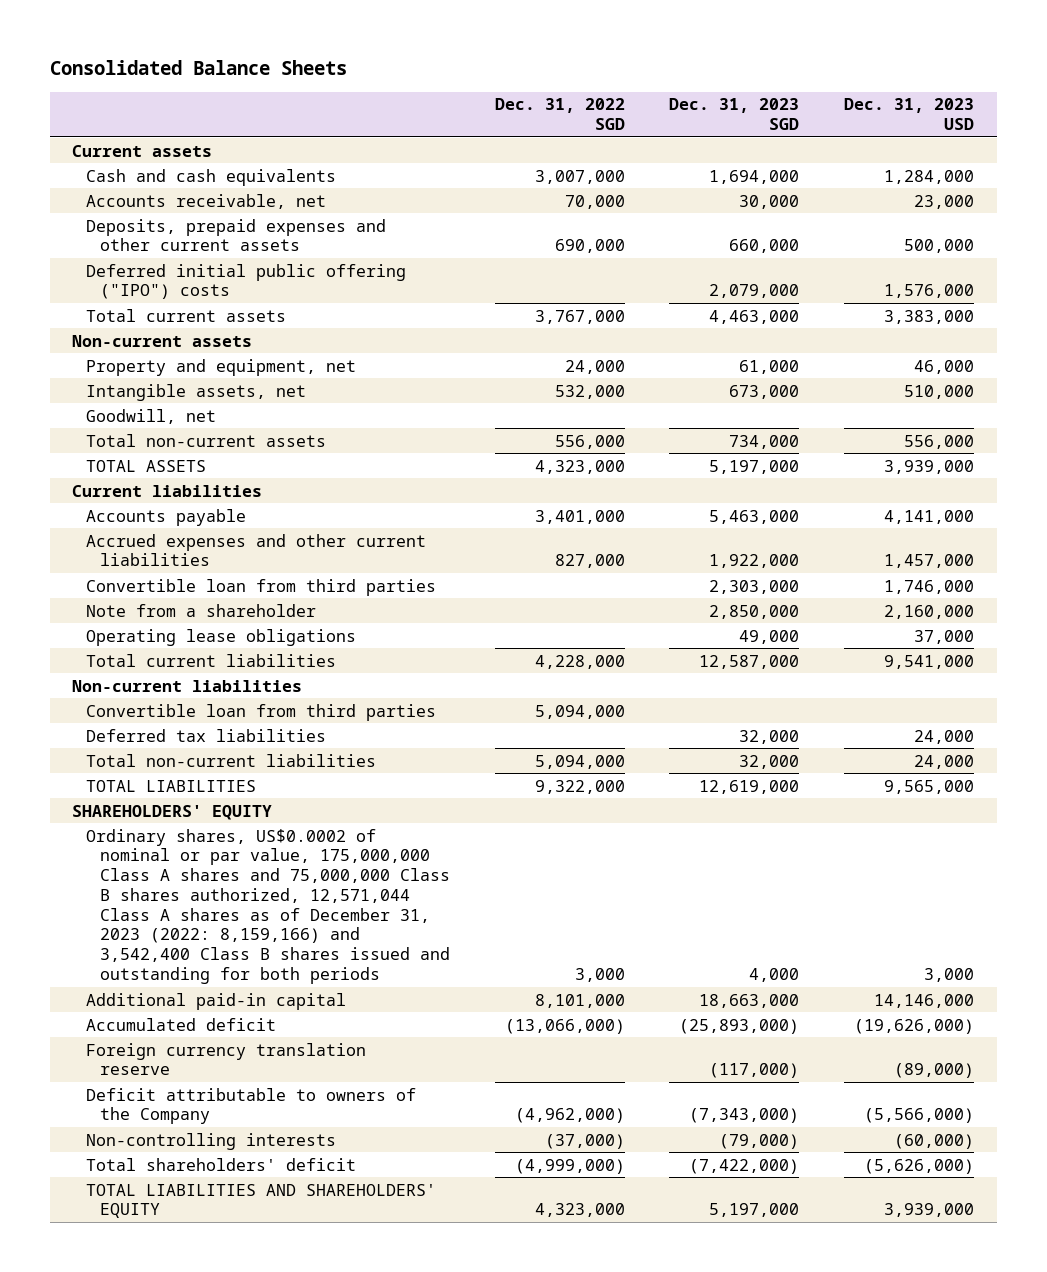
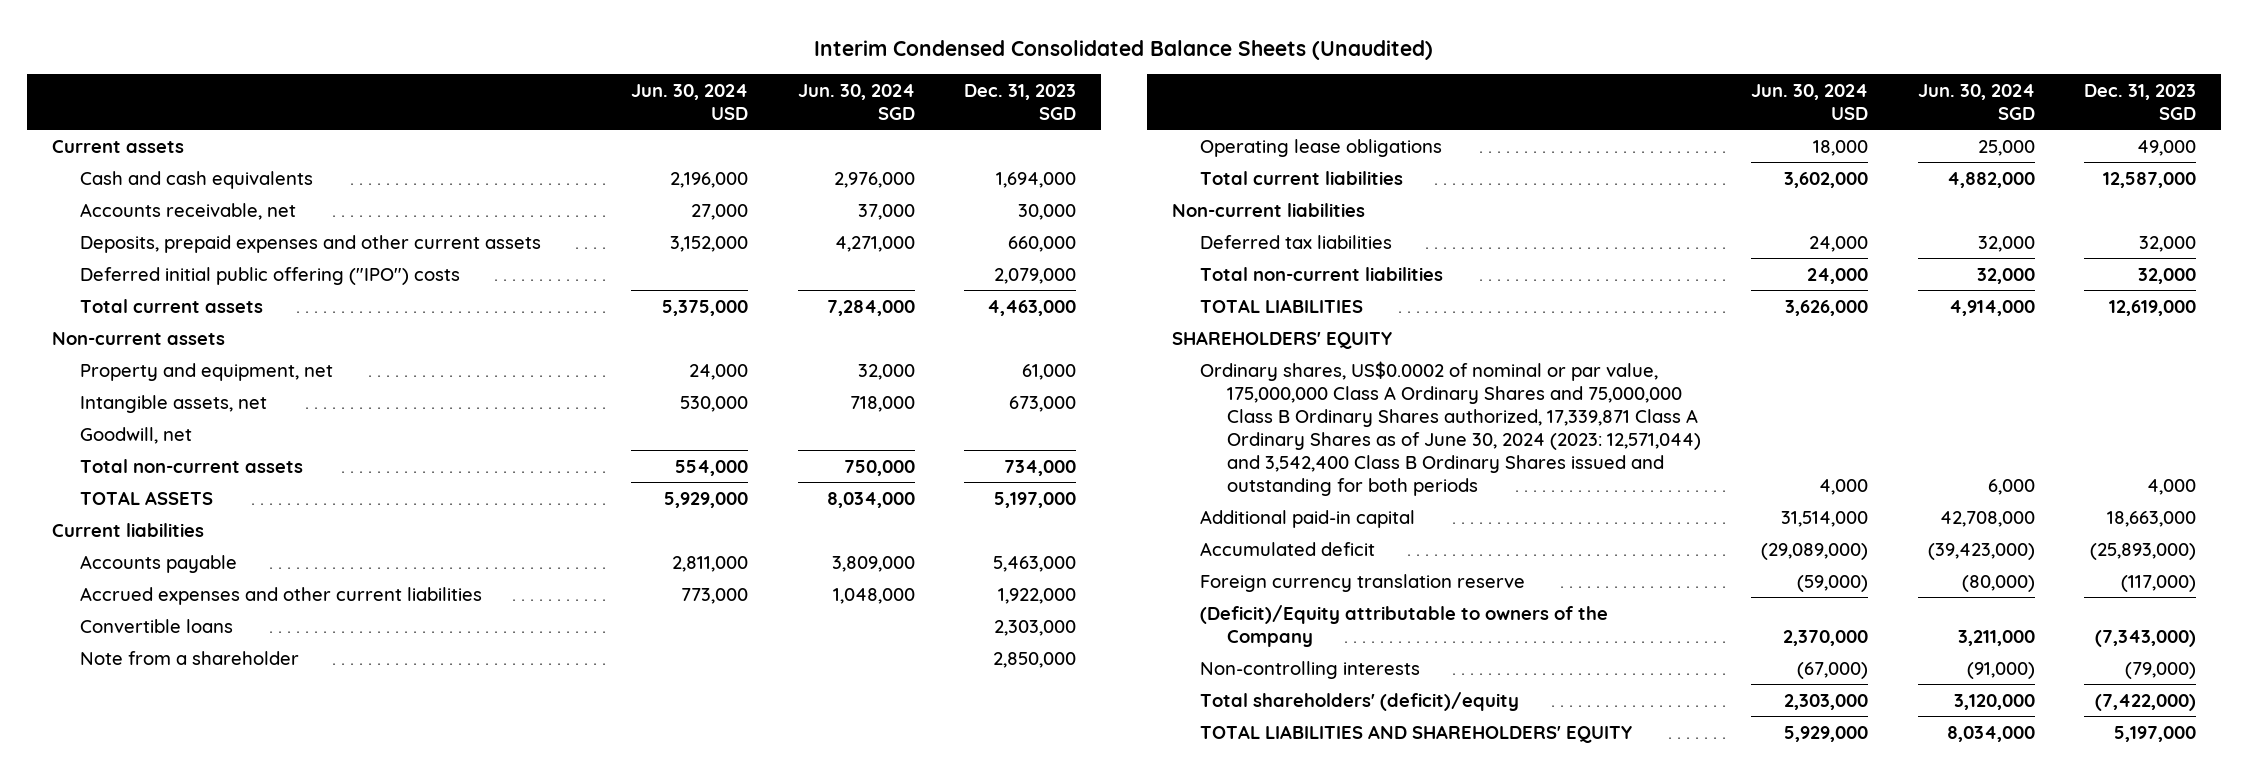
- Consolidated Balance Sheets
+ Interim Condensed Consolidated Balance Sheets (Unaudited)
- | Dec. 31, 2022 SGD | Dec. 31, 2023 SGD | Dec. 31, 2023 USD
+ | Jun. 30, 2024 USD | Jun. 30, 2024 SGD | Dec. 31, 2023 SGD
- Convertible loan from third parties | | 2,303,000 | 1,746,000
+ Convertible loans | | | 2,303,000
- Convertible loan from third parties | 5,094,000 | |
- Ordinary shares, US$0.0002 of nominal or par value, 175,000,000 Class A shares and 75,000,000 Class B shares authorized, 12,571,044 Class A shares as of December 31, 2023 (2022: 8,159,166) and 3,542,400 Class B shares issued and outstanding for both periods | 3,000 | 4,000 | 3,000
+ Ordinary shares, US$0.0002 of nominal or par value, 175,000,000 Class A Ordinary Shares and 75,000,000 Class B Ordinary Shares authorized, 17,339,871 Class A Ordinary Shares as of June 30, 2024 (2023: 12,571,044) and 3,542,400 Class B Ordinary Shares issued and outstanding for both periods | 4,000 | 6,000 | 4,000
- Deficit attributable to owners of the Company | (4,962,000) | (7,343,000) | (5,566,000)
+ (Deficit)/Equity attributable to owners of the Company | 2,370,000 | 3,211,000 | (7,343,000)
- Total shareholders' deficit | (4,999,000) | (7,422,000) | (5,626,000)
+ Total shareholders' (deficit)/equity | 2,303,000 | 3,120,000 | (7,422,000)

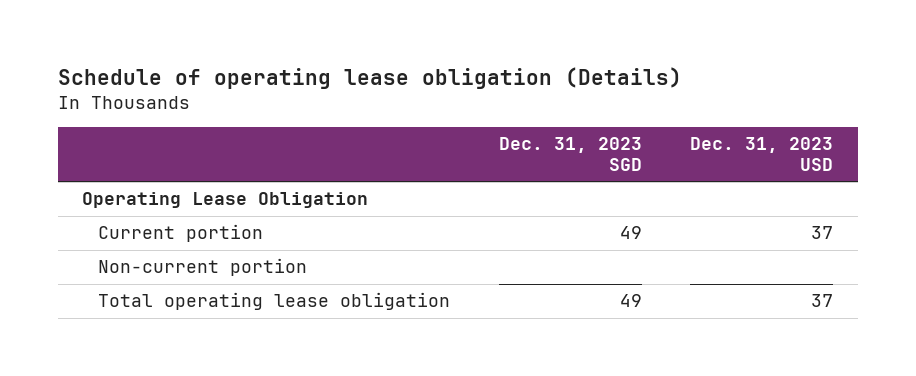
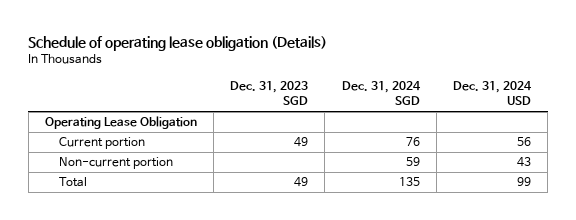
- | Dec. 31, 2023 SGD | Dec. 31, 2023 USD
+ | Dec. 31, 2023 SGD | Dec. 31, 2024 SGD | Dec. 31, 2024 USD
- Total operating lease obligation | 49 | 37
+ Total | 49 | 135 | 99

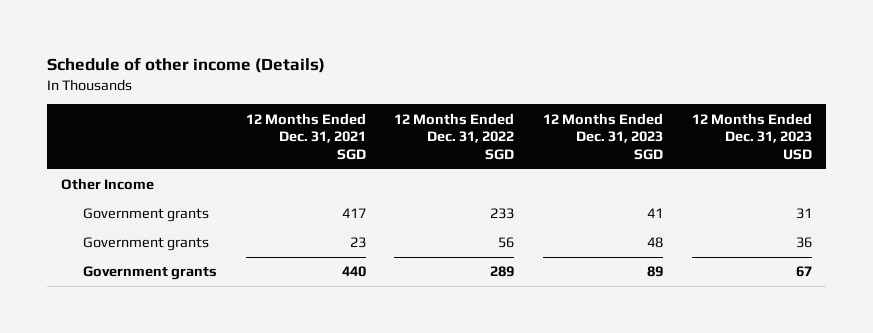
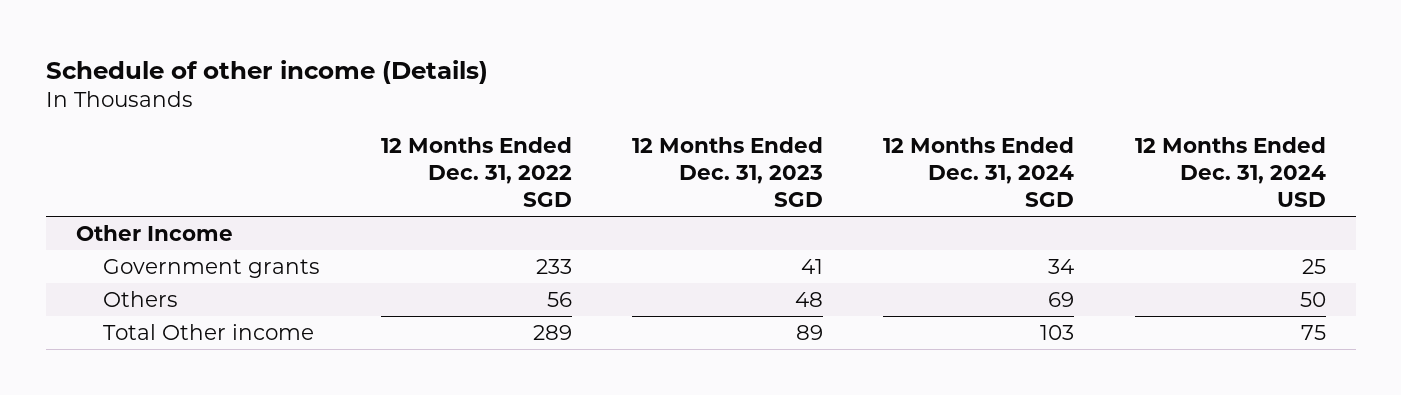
- | 12 Months Ended Dec. 31, 2021 SGD | 12 Months Ended Dec. 31, 2022 SGD | 12 Months Ended Dec. 31, 2023 SGD | 12 Months Ended Dec. 31, 2023 USD
+ | 12 Months Ended Dec. 31, 2022 SGD | 12 Months Ended Dec. 31, 2023 SGD | 12 Months Ended Dec. 31, 2024 SGD | 12 Months Ended Dec. 31, 2024 USD
- Government grants | 23 | 56 | 48 | 36
- Government grants | 440 | 289 | 89 | 67
+ Others | 56 | 48 | 69 | 50
+ Total Other income | 289 | 89 | 103 | 75

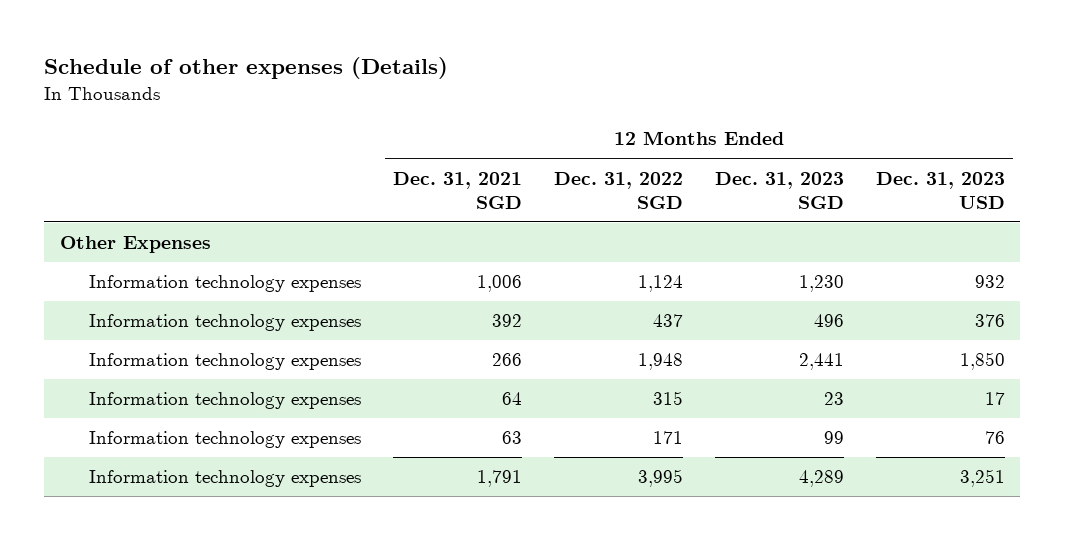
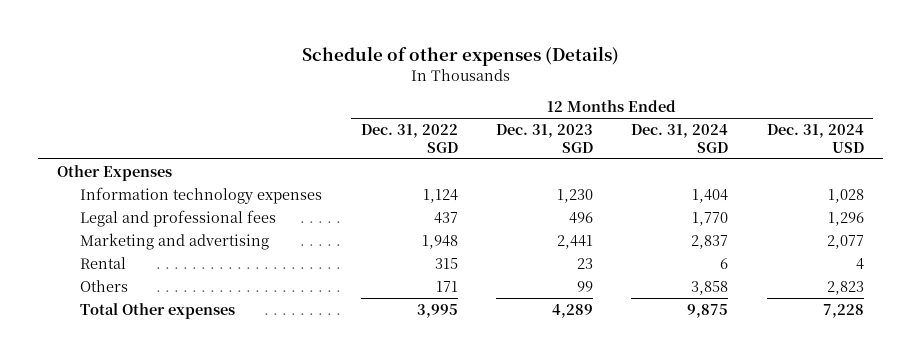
- | 12 Months Ended Dec. 31, 2021 SGD | 12 Months Ended Dec. 31, 2022 SGD | 12 Months Ended Dec. 31, 2023 SGD | 12 Months Ended Dec. 31, 2023 USD
+ | 12 Months Ended Dec. 31, 2022 SGD | 12 Months Ended Dec. 31, 2023 SGD | 12 Months Ended Dec. 31, 2024 SGD | 12 Months Ended Dec. 31, 2024 USD
- Information technology expenses | 392 | 437 | 496 | 376
- Information technology expenses | 266 | 1,948 | 2,441 | 1,850
- Information technology expenses | 64 | 315 | 23 | 17
- Information technology expenses | 63 | 171 | 99 | 76
- Information technology expenses | 1,791 | 3,995 | 4,289 | 3,251
+ Legal and professional fees | 437 | 496 | 1,770 | 1,296
+ Marketing and advertising | 1,948 | 2,441 | 2,837 | 2,077
+ Rental | 315 | 23 | 6 | 4
+ Others | 171 | 99 | 3,858 | 2,823
+ Total Other expenses | 3,995 | 4,289 | 9,875 | 7,228

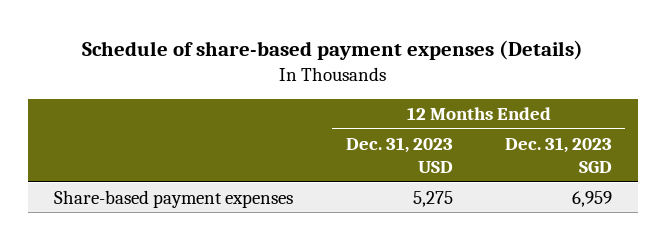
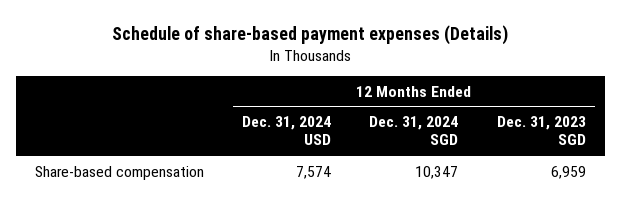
- | 12 Months Ended Dec. 31, 2023 USD | 12 Months Ended Dec. 31, 2023 SGD
+ | 12 Months Ended Dec. 31, 2024 USD | 12 Months Ended Dec. 31, 2024 SGD | 12 Months Ended Dec. 31, 2023 SGD
- Share-based payment expenses | 5,275 | 6,959
+ Share-based compensation | 7,574 | 10,347 | 6,959

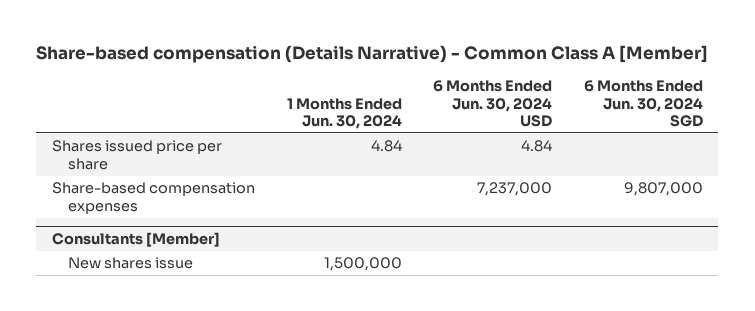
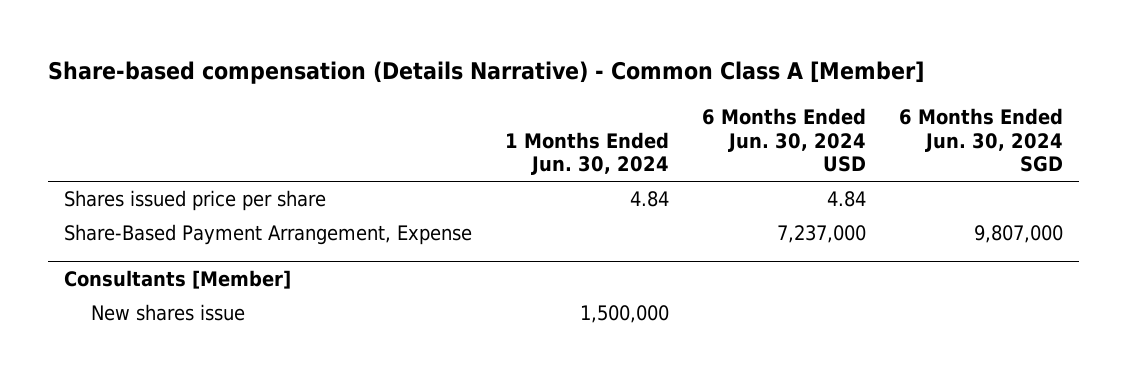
- Share-based compensation expenses | | 7,237,000 | 9,807,000
+ Share-Based Payment Arrangement, Expense | | 7,237,000 | 9,807,000

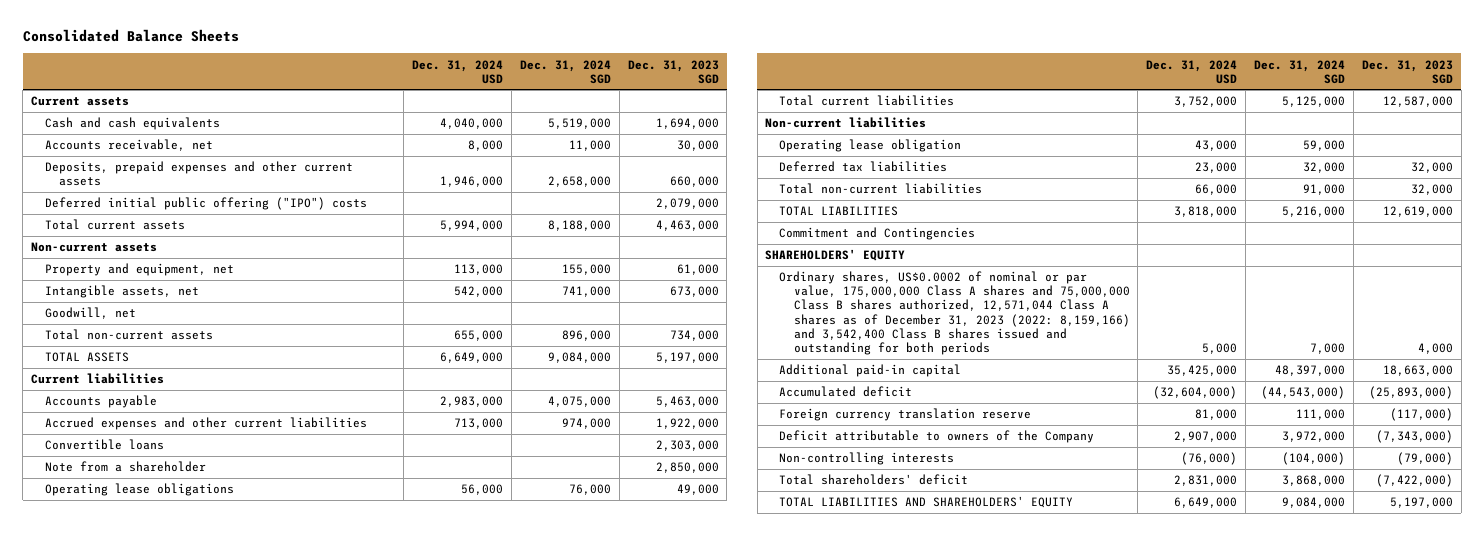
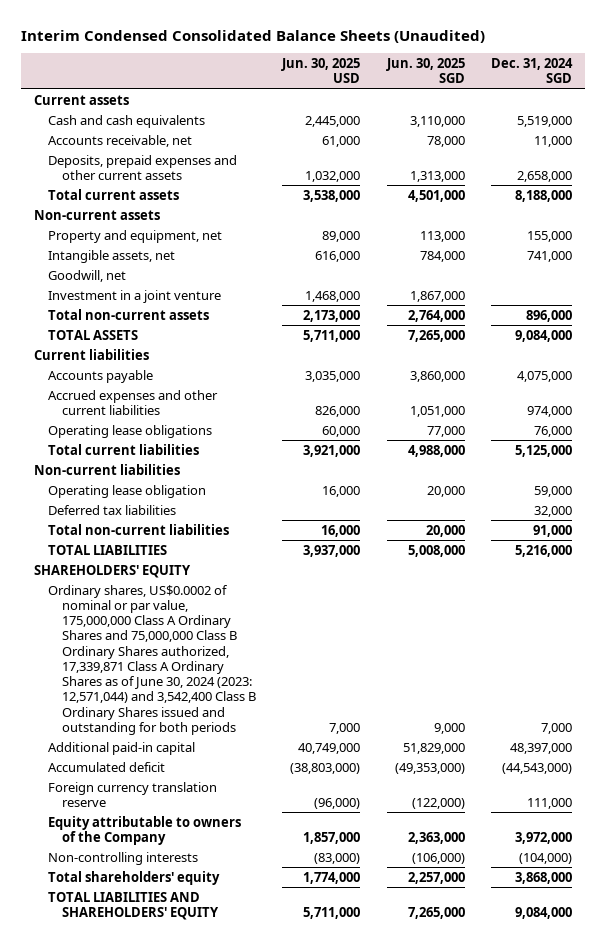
- Consolidated Balance Sheets
+ Interim Condensed Consolidated Balance Sheets (Unaudited)
- | Dec. 31, 2024 USD | Dec. 31, 2024 SGD | Dec. 31, 2023 SGD
+ | Jun. 30, 2025 USD | Jun. 30, 2025 SGD | Dec. 31, 2024 SGD
- Deferred initial public offering ("IPO") costs | | | 2,079,000
+ Investment in a joint venture | 1,468,000 | 1,867,000 |
- Convertible loans | | | 2,303,000
- Note from a shareholder | | | 2,850,000
- Commitment and Contingencies
- Ordinary shares, US$0.0002 of nominal or par value, 175,000,000 Class A shares and 75,000,000 Class B shares authorized, 12,571,044 Class A shares as of December 31, 2023 (2022: 8,159,166) and 3,542,400 Class B shares issued and outstanding for both periods | 5,000 | 7,000 | 4,000
+ Ordinary shares, US$0.0002 of nominal or par value, 175,000,000 Class A Ordinary Shares and 75,000,000 Class B Ordinary Shares authorized, 17,339,871 Class A Ordinary Shares as of June 30, 2024 (2023: 12,571,044) and 3,542,400 Class B Ordinary Shares issued and outstanding for both periods | 7,000 | 9,000 | 7,000
- Deficit attributable to owners of the Company | 2,907,000 | 3,972,000 | (7,343,000)
+ Equity attributable to owners of the Company | 1,857,000 | 2,363,000 | 3,972,000
- Total shareholders' deficit | 2,831,000 | 3,868,000 | (7,422,000)
+ Total shareholders' equity | 1,774,000 | 2,257,000 | 3,868,000

